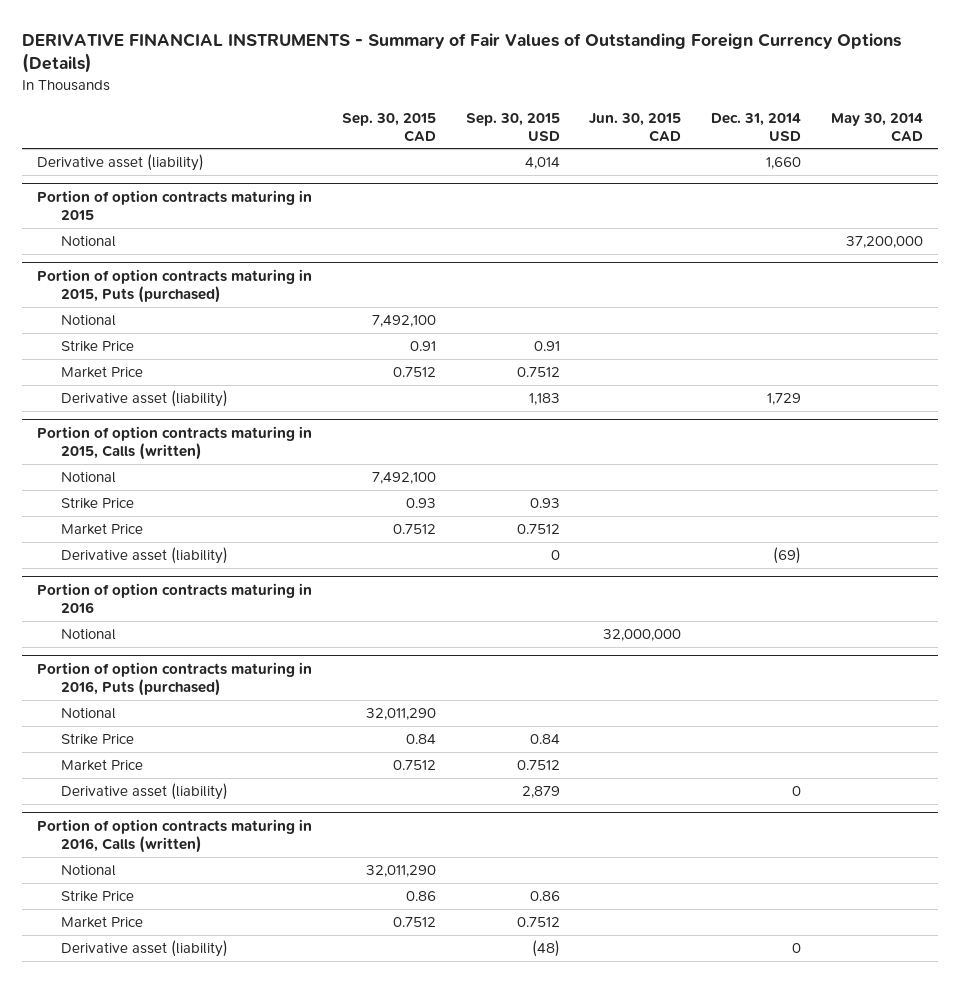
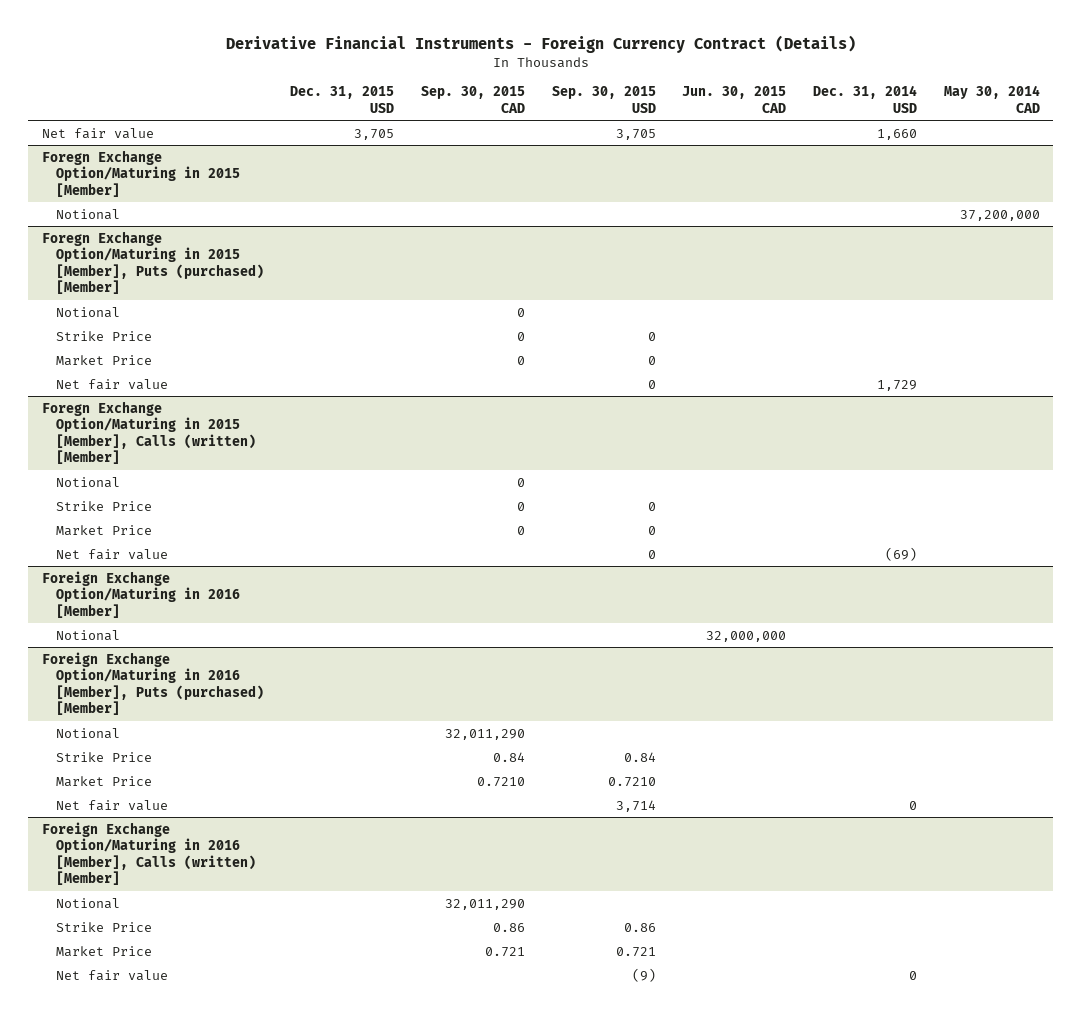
- DERIVATIVE FINANCIAL INSTRUMENTS - Summary of Fair Values of Outstanding Foreign Currency Options (Details)
+ Derivative Financial Instruments - Foreign Currency Contract (Details)
- | Sep. 30, 2015 CAD | Sep. 30, 2015 USD | Jun. 30, 2015 CAD | Dec. 31, 2014 USD | May 30, 2014 CAD
+ | Dec. 31, 2015 USD | Sep. 30, 2015 CAD | Sep. 30, 2015 USD | Jun. 30, 2015 CAD | Dec. 31, 2014 USD | May 30, 2014 CAD
- Derivative asset (liability) | | 4,014 | | 1,660 |
- Portion of option contracts maturing in 2015
+ Net fair value | 3,705 | | 3,705 | | 1,660 |
+ Foregn Exchange Option/Maturing in 2015 [Member]
- Portion of option contracts maturing in 2015, Puts (purchased)
- Notional | 7,492,100 | | | |
- Strike Price | 0.91 | 0.91 | | |
- Market Price | 0.7512 | 0.7512 | | |
- Derivative asset (liability) | | 1,183 | | 1,729 |
- Portion of option contracts maturing in 2015, Calls (written)
- Notional | 7,492,100 | | | |
- Strike Price | 0.93 | 0.93 | | |
- Market Price | 0.7512 | 0.7512 | | |
- Derivative asset (liability) | | 0 | | (69) |
- Portion of option contracts maturing in 2016
+ Foregn Exchange Option/Maturing in 2015 [Member], Puts (purchased) [Member]
+ Notional | | 0 | | | |
+ Strike Price | | 0 | 0 | | |
+ Market Price | | 0 | 0 | | |
+ Net fair value | | | 0 | | 1,729 |
+ Foregn Exchange Option/Maturing in 2015 [Member], Calls (written) [Member]
+ Notional | | 0 | | | |
+ Strike Price | | 0 | 0 | | |
+ Market Price | | 0 | 0 | | |
+ Net fair value | | | 0 | | (69) |
+ Foreign Exchange Option/Maturing in 2016 [Member]
- Portion of option contracts maturing in 2016, Puts (purchased)
+ Foreign Exchange Option/Maturing in 2016 [Member], Puts (purchased) [Member]
- Market Price | 0.7512 | 0.7512 | | |
- Derivative asset (liability) | | 2,879 | | 0 |
- Portion of option contracts maturing in 2016, Calls (written)
+ Market Price | | 0.7210 | 0.7210 | | |
+ Net fair value | | | 3,714 | | 0 |
+ Foreign Exchange Option/Maturing in 2016 [Member], Calls (written) [Member]
- Market Price | 0.7512 | 0.7512 | | |
- Derivative asset (liability) | | (48) | | 0 |
+ Market Price | | 0.721 | 0.721 | | |
+ Net fair value | | | (9) | | 0 |

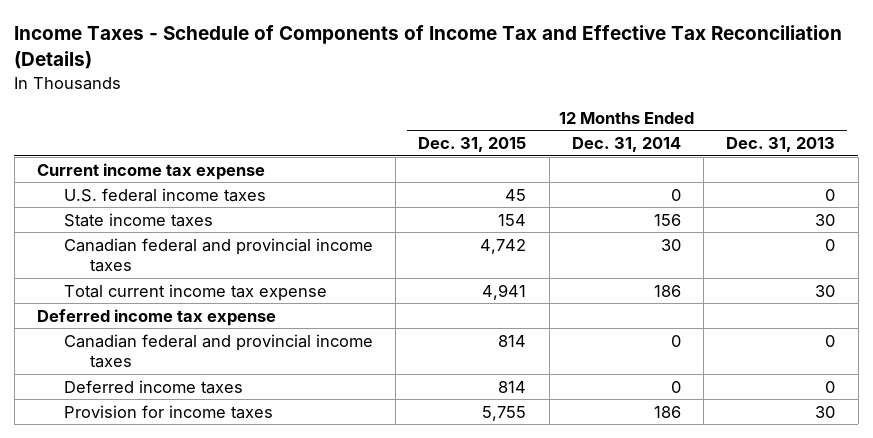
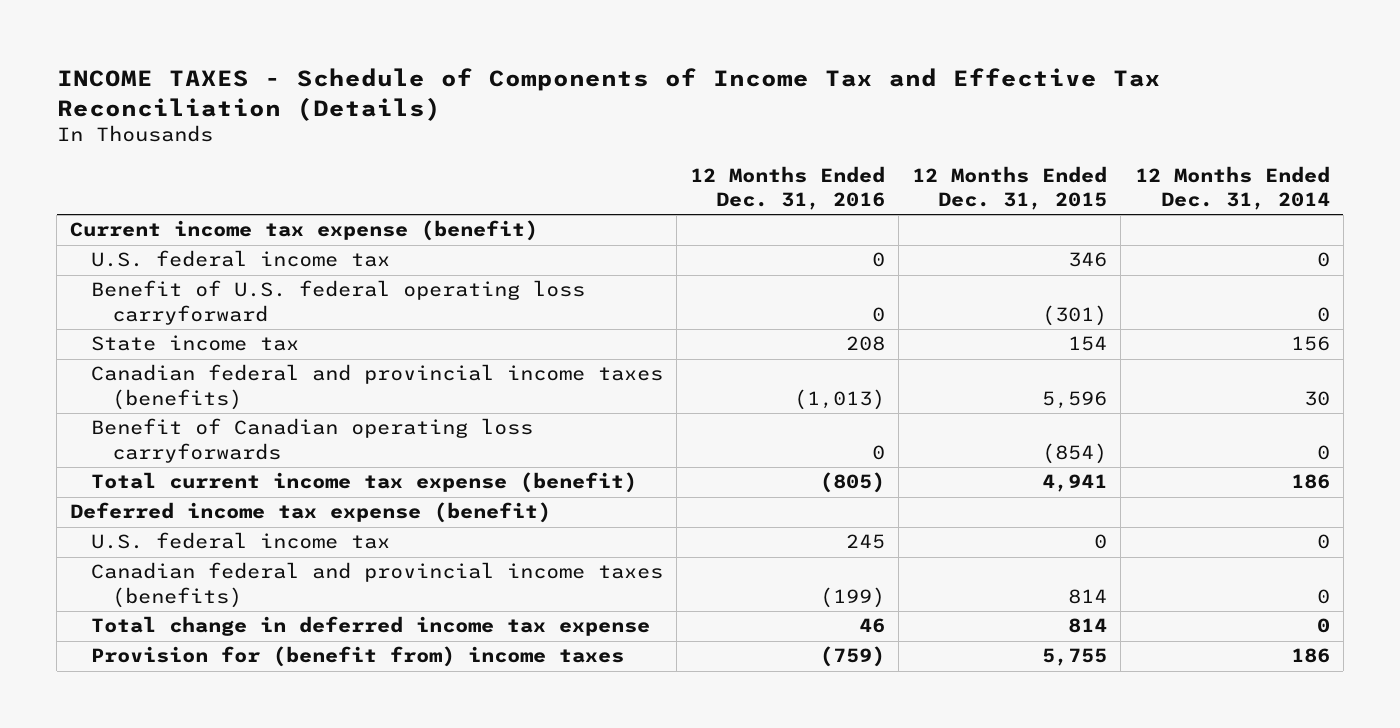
- Income Taxes - Schedule of Components of Income Tax and Effective Tax Reconciliation (Details)
+ INCOME TAXES - Schedule of Components of Income Tax and Effective Tax Reconciliation (Details)
- | 12 Months Ended Dec. 31, 2015 | 12 Months Ended Dec. 31, 2014 | 12 Months Ended Dec. 31, 2013
+ | 12 Months Ended Dec. 31, 2016 | 12 Months Ended Dec. 31, 2015 | 12 Months Ended Dec. 31, 2014
- Current income tax expense
- U.S. federal income taxes | 45 | 0 | 0
- State income taxes | 154 | 156 | 30
- Canadian federal and provincial income taxes | 4,742 | 30 | 0
- Total current income tax expense | 4,941 | 186 | 30
- Deferred income tax expense
- Canadian federal and provincial income taxes | 814 | 0 | 0
- Deferred income taxes | 814 | 0 | 0
- Provision for income taxes | 5,755 | 186 | 30
+ Current income tax expense (benefit)
+ U.S. federal income tax | 0 | 346 | 0
+ Benefit of U.S. federal operating loss carryforward | 0 | (301) | 0
+ State income tax | 208 | 154 | 156
+ Canadian federal and provincial income taxes (benefits) | (1,013) | 5,596 | 30
+ Benefit of Canadian operating loss carryforwards | 0 | (854) | 0
+ Total current income tax expense (benefit) | (805) | 4,941 | 186
+ Deferred income tax expense (benefit)
+ U.S. federal income tax | 245 | 0 | 0
+ Canadian federal and provincial income taxes (benefits) | (199) | 814 | 0
+ Total change in deferred income tax expense | 46 | 814 | 0
+ Provision for (benefit from) income taxes | (759) | 5,755 | 186

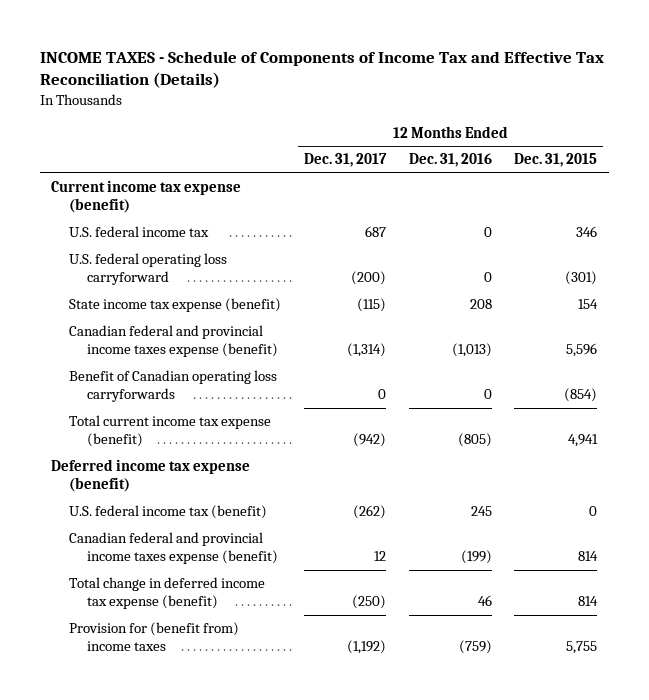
- | 12 Months Ended Dec. 31, 2016 | 12 Months Ended Dec. 31, 2015 | 12 Months Ended Dec. 31, 2014
+ | 12 Months Ended Dec. 31, 2017 | 12 Months Ended Dec. 31, 2016 | 12 Months Ended Dec. 31, 2015
- Benefit of U.S. federal operating loss carryforward | 0 | (301) | 0
- State income tax | 208 | 154 | 156
- Canadian federal and provincial income taxes (benefits) | (1,013) | 5,596 | 30
+ U.S. federal operating loss carryforward | (200) | 0 | (301)
+ State income tax expense (benefit) | (115) | 208 | 154
+ Canadian federal and provincial income taxes expense (benefit) | (1,314) | (1,013) | 5,596
- U.S. federal income tax | 245 | 0 | 0
- Canadian federal and provincial income taxes (benefits) | (199) | 814 | 0
- Total change in deferred income tax expense | 46 | 814 | 0
+ U.S. federal income tax (benefit) | (262) | 245 | 0
+ Canadian federal and provincial income taxes expense (benefit) | 12 | (199) | 814
+ Total change in deferred income tax expense (benefit) | (250) | 46 | 814

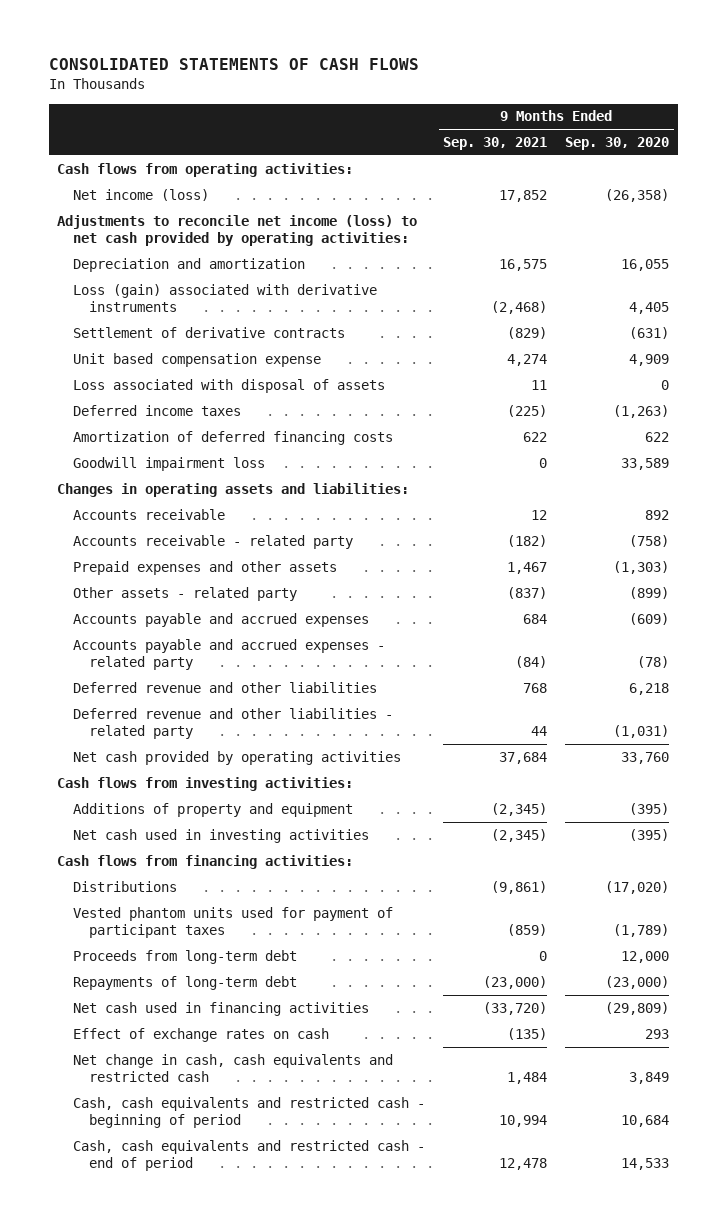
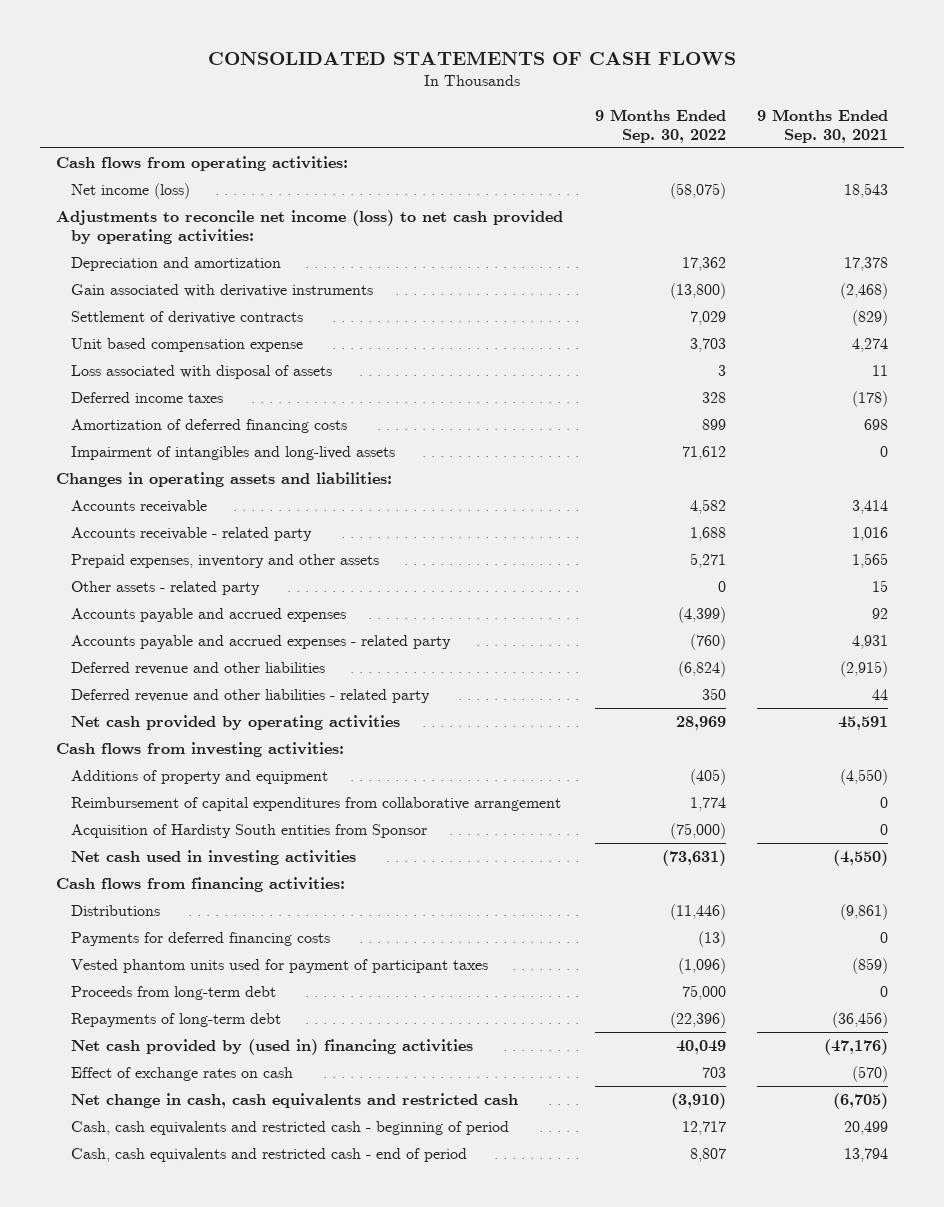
- | 9 Months Ended Sep. 30, 2021 | 9 Months Ended Sep. 30, 2020
+ | 9 Months Ended Sep. 30, 2022 | 9 Months Ended Sep. 30, 2021
- Net income (loss) | 17,852 | (26,358)
+ Net income (loss) | (58,075) | 18,543
- Depreciation and amortization | 16,575 | 16,055
- Loss (gain) associated with derivative instruments | (2,468) | 4,405
+ Depreciation and amortization | 17,362 | 17,378
+ Gain associated with derivative instruments | (13,800) | (2,468)
- Deferred income taxes | (225) | (1,263)
- Amortization of deferred financing costs | 622 | 622
- Goodwill impairment loss | 0 | 33,589
+ Deferred income taxes | 328 | (178)
+ Amortization of deferred financing costs | 899 | 698
+ Impairment of intangibles and long-lived assets | 71,612 | 0
- Accounts receivable | 12 | 892
- Accounts receivable - related party | (182) | (758)
- Prepaid expenses and other assets | 1,467 | (1,303)
- Other assets - related party | (837) | (899)
- Accounts payable and accrued expenses | 684 | (609)
- Accounts payable and accrued expenses - related party | (84) | (78)
- Deferred revenue and other liabilities | 768 | 6,218
+ Accounts receivable | 4,582 | 3,414
+ Accounts receivable - related party | 1,688 | 1,016
+ Prepaid expenses, inventory and other assets | 5,271 | 1,565
+ Other assets - related party | 0 | 15
+ Accounts payable and accrued expenses | (4,399) | 92
+ Accounts payable and accrued expenses - related party | (760) | 4,931
+ Deferred revenue and other liabilities | (6,824) | (2,915)
- Net cash provided by operating activities | 37,684 | 33,760
+ Net cash provided by operating activities | 28,969 | 45,591
- Additions of property and equipment | (2,345) | (395)
- Net cash used in investing activities | (2,345) | (395)
+ Additions of property and equipment | (405) | (4,550)
+ Reimbursement of capital expenditures from collaborative arrangement | 1,774 | 0
+ Acquisition of Hardisty South entities from Sponsor | (75,000) | 0
+ Net cash used in investing activities | (73,631) | (4,550)
+ Payments for deferred financing costs | (13) | 0
- Repayments of long-term debt | (23,000) | (23,000)
- Net cash used in financing activities | (33,720) | (29,809)
- Effect of exchange rates on cash | (135) | 293
- Net change in cash, cash equivalents and restricted cash | 1,484 | 3,849
- Cash, cash equivalents and restricted cash - beginning of period | 10,994 | 10,684
- Cash, cash equivalents and restricted cash - end of period | 12,478 | 14,533
+ Repayments of long-term debt | (22,396) | (36,456)
+ Net cash provided by (used in) financing activities | 40,049 | (47,176)
+ Effect of exchange rates on cash | 703 | (570)
+ Net change in cash, cash equivalents and restricted cash | (3,910) | (6,705)
+ Cash, cash equivalents and restricted cash - beginning of period | 12,717 | 20,499
+ Cash, cash equivalents and restricted cash - end of period | 8,807 | 13,794

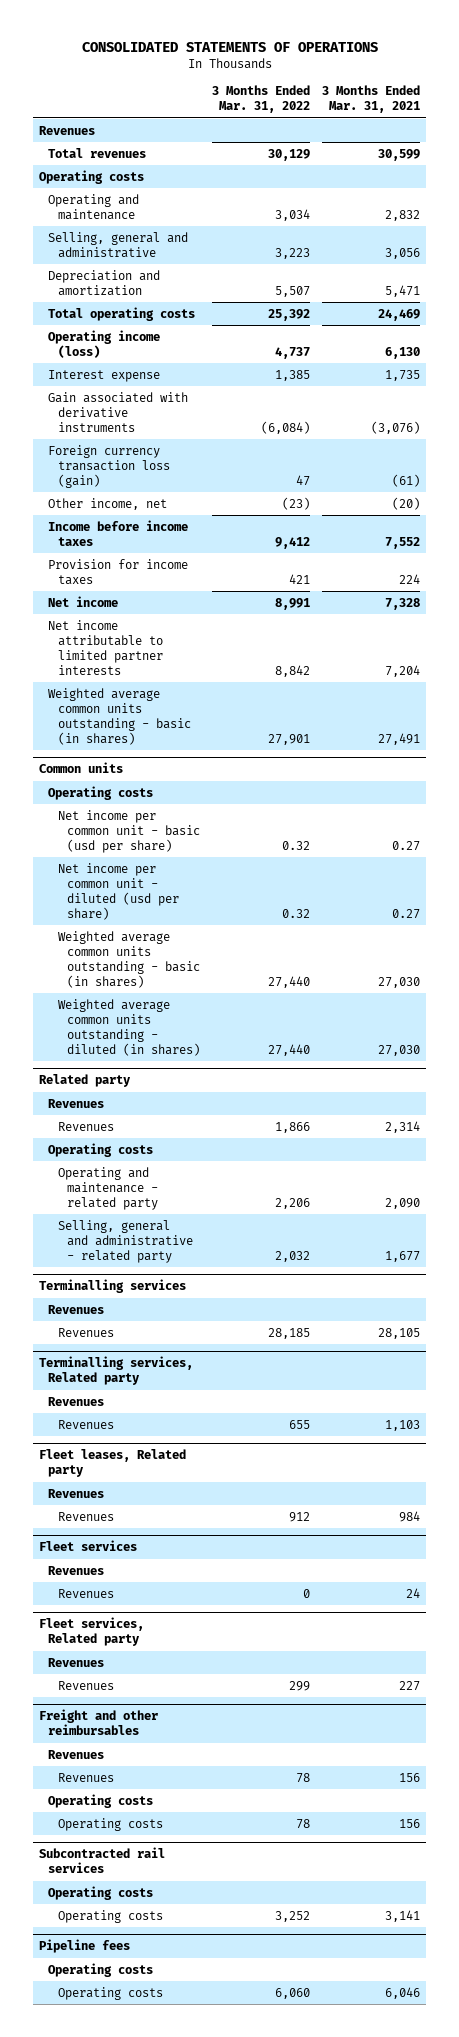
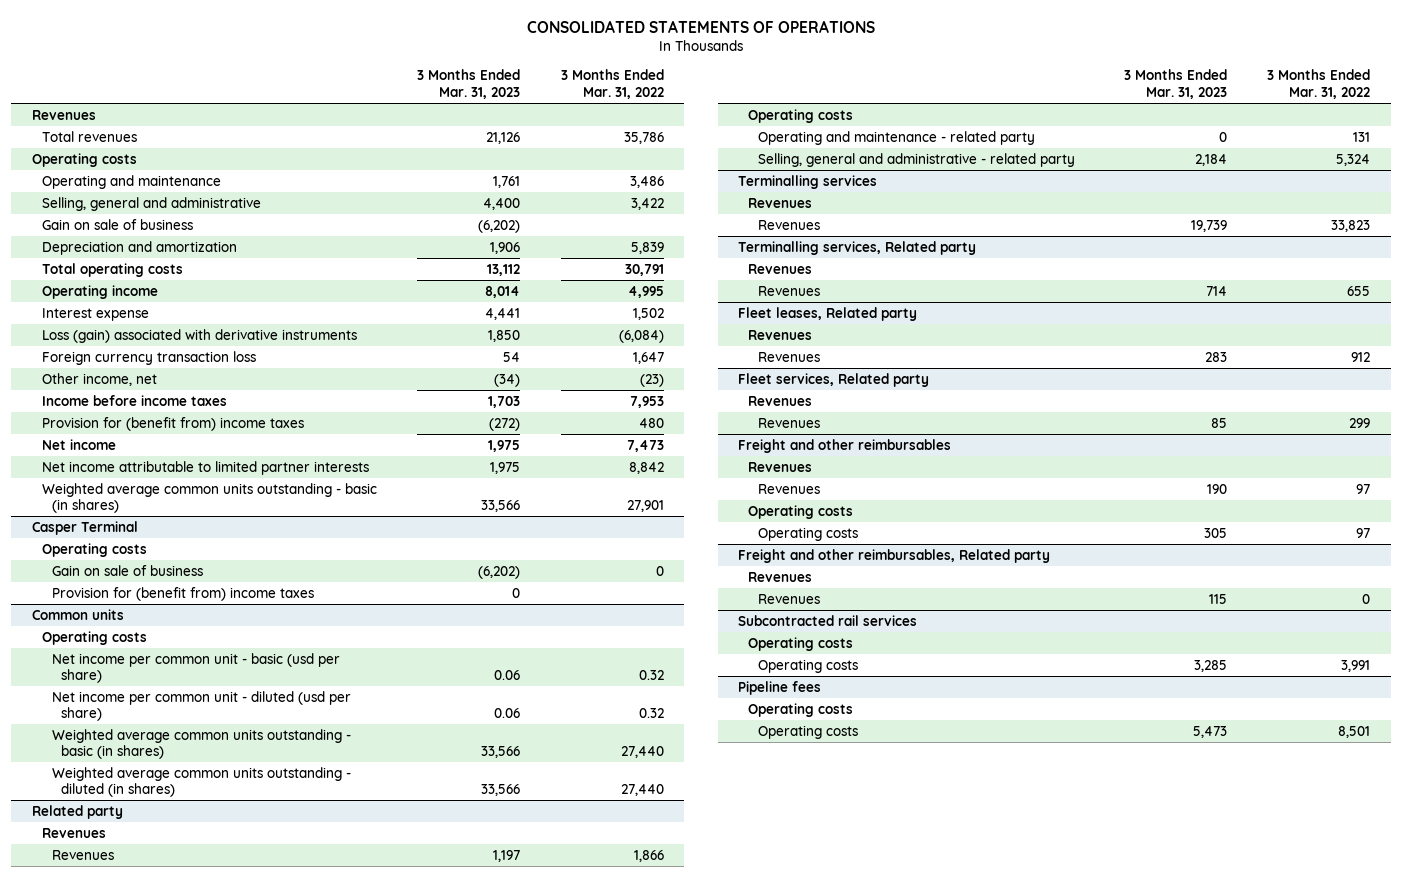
- | 3 Months Ended Mar. 31, 2022 | 3 Months Ended Mar. 31, 2021
+ | 3 Months Ended Mar. 31, 2023 | 3 Months Ended Mar. 31, 2022
- Total revenues | 30,129 | 30,599
+ Total revenues | 21,126 | 35,786
- Operating and maintenance | 3,034 | 2,832
- Selling, general and administrative | 3,223 | 3,056
- Depreciation and amortization | 5,507 | 5,471
- Total operating costs | 25,392 | 24,469
- Operating income (loss) | 4,737 | 6,130
- Interest expense | 1,385 | 1,735
- Gain associated with derivative instruments | (6,084) | (3,076)
- Foreign currency transaction loss (gain) | 47 | (61)
+ Operating and maintenance | 1,761 | 3,486
+ Selling, general and administrative | 4,400 | 3,422
+ Gain on sale of business | (6,202) |
+ Depreciation and amortization | 1,906 | 5,839
+ Total operating costs | 13,112 | 30,791
+ Operating income | 8,014 | 4,995
+ Interest expense | 4,441 | 1,502
+ Loss (gain) associated with derivative instruments | 1,850 | (6,084)
+ Foreign currency transaction loss | 54 | 1,647
- Income before income taxes | 9,412 | 7,552
- Provision for income taxes | 421 | 224
- Net income | 8,991 | 7,328
+ Income before income taxes | 1,703 | 7,953
+ Provision for (benefit from) income taxes | (272) | 480
+ Net income | 1,975 | 7,473
+ Casper Terminal
+ Operating costs
+ Gain on sale of business | (6,202) | 0
+ Provision for (benefit from) income taxes | 0 |
@ Related party
- Operating and maintenance - related party | 2,206 | 2,090
- Selling, general and administrative - related party | 2,032 | 1,677
+ Operating and maintenance - related party | 0 | 131
+ Selling, general and administrative - related party | 2,184 | 5,324
@ Terminalling services
- Revenues | 28,185 | 28,105
+ Revenues | 19,739 | 33,823
- Fleet services
- Revenues
- Revenues | 0 | 24
@ Freight and other reimbursables
- Revenues | 78 | 156
+ Revenues | 190 | 97
- Operating costs | 78 | 156
+ Operating costs | 305 | 97
+ Freight and other reimbursables, Related party
+ Revenues
+ Revenues | 115 | 0
@ Subcontracted rail services
- Operating costs | 3,252 | 3,141
+ Operating costs | 3,285 | 3,991
@ Pipeline fees
- Operating costs | 6,060 | 6,046
+ Operating costs | 5,473 | 8,501

